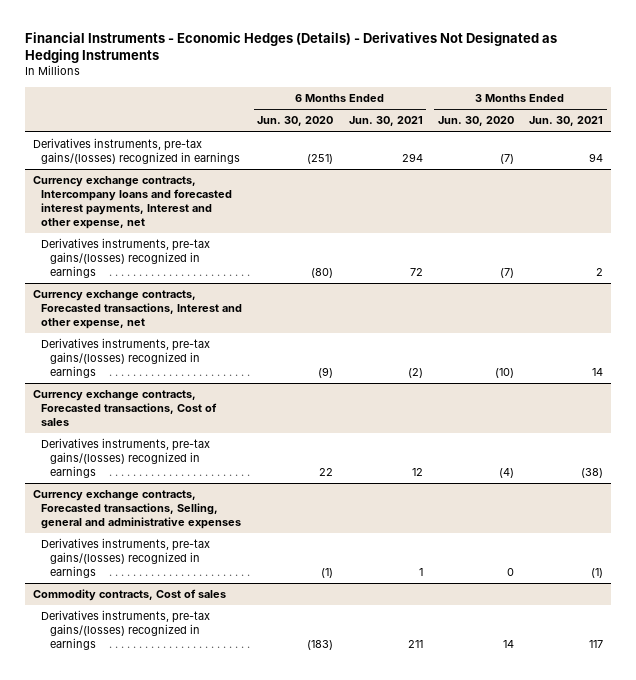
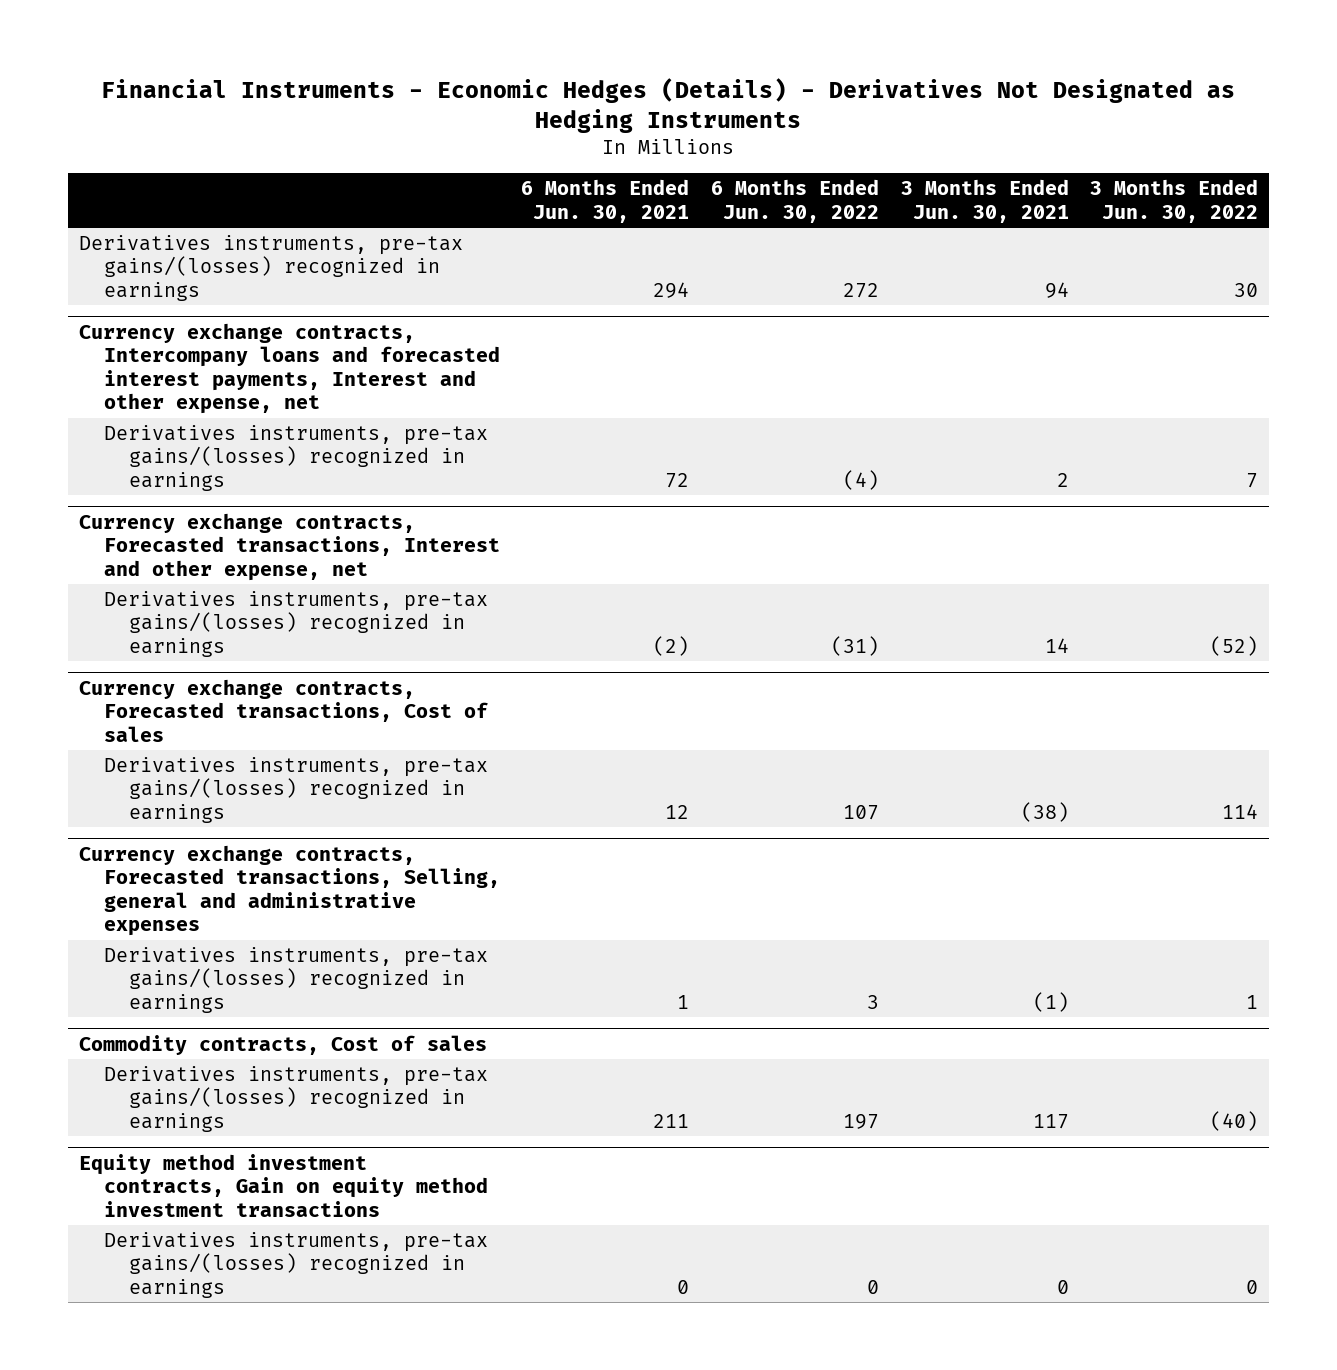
- | 6 Months Ended Jun. 30, 2020 | 6 Months Ended Jun. 30, 2021 | 3 Months Ended Jun. 30, 2020 | 3 Months Ended Jun. 30, 2021
+ | 6 Months Ended Jun. 30, 2021 | 6 Months Ended Jun. 30, 2022 | 3 Months Ended Jun. 30, 2021 | 3 Months Ended Jun. 30, 2022
+ Equity method investment contracts, Gain on equity method investment transactions
+ Derivatives instruments, pre-tax gains/(losses) recognized in earnings | 0 | 0 | 0 | 0

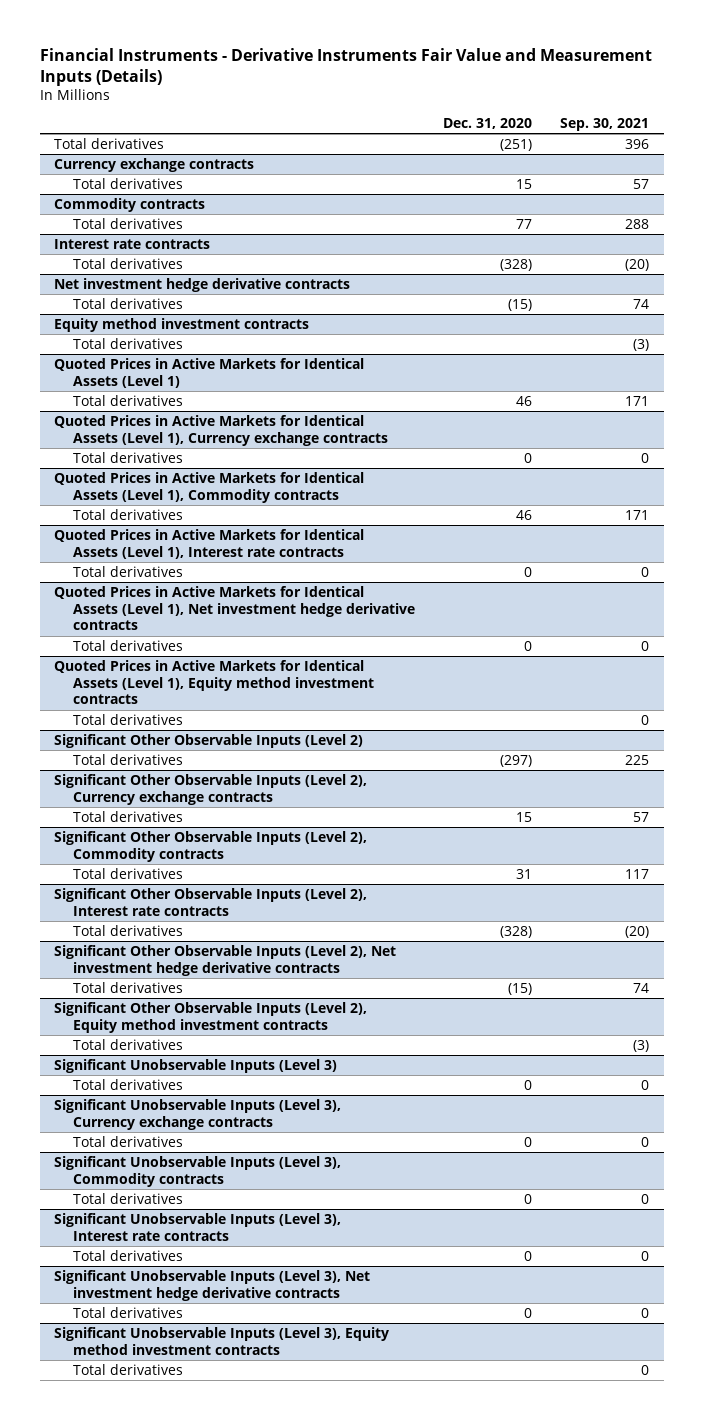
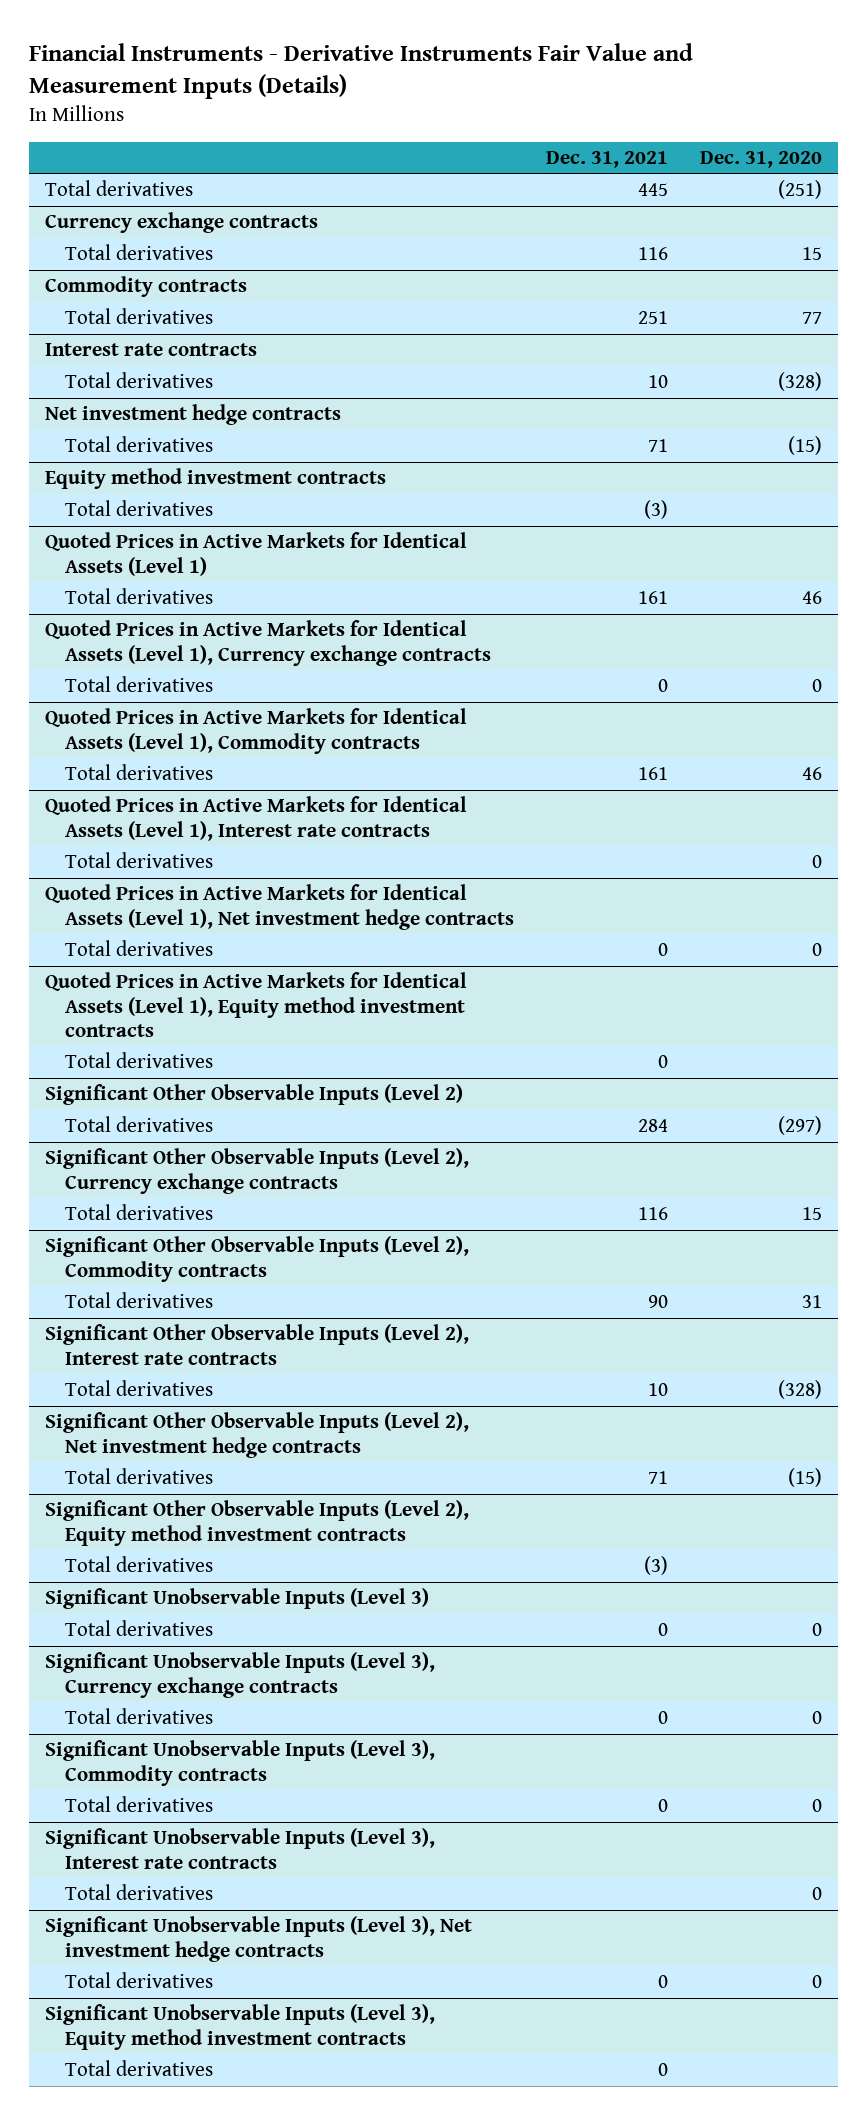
- | Dec. 31, 2020 | Sep. 30, 2021
+ | Dec. 31, 2021 | Dec. 31, 2020
- Net investment hedge derivative contracts
+ Net investment hedge contracts
- Quoted Prices in Active Markets for Identical Assets (Level 1), Net investment hedge derivative contracts
+ Quoted Prices in Active Markets for Identical Assets (Level 1), Net investment hedge contracts
- Significant Other Observable Inputs (Level 2), Net investment hedge derivative contracts
+ Significant Other Observable Inputs (Level 2), Net investment hedge contracts
- Significant Unobservable Inputs (Level 3), Net investment hedge derivative contracts
+ Significant Unobservable Inputs (Level 3), Net investment hedge contracts

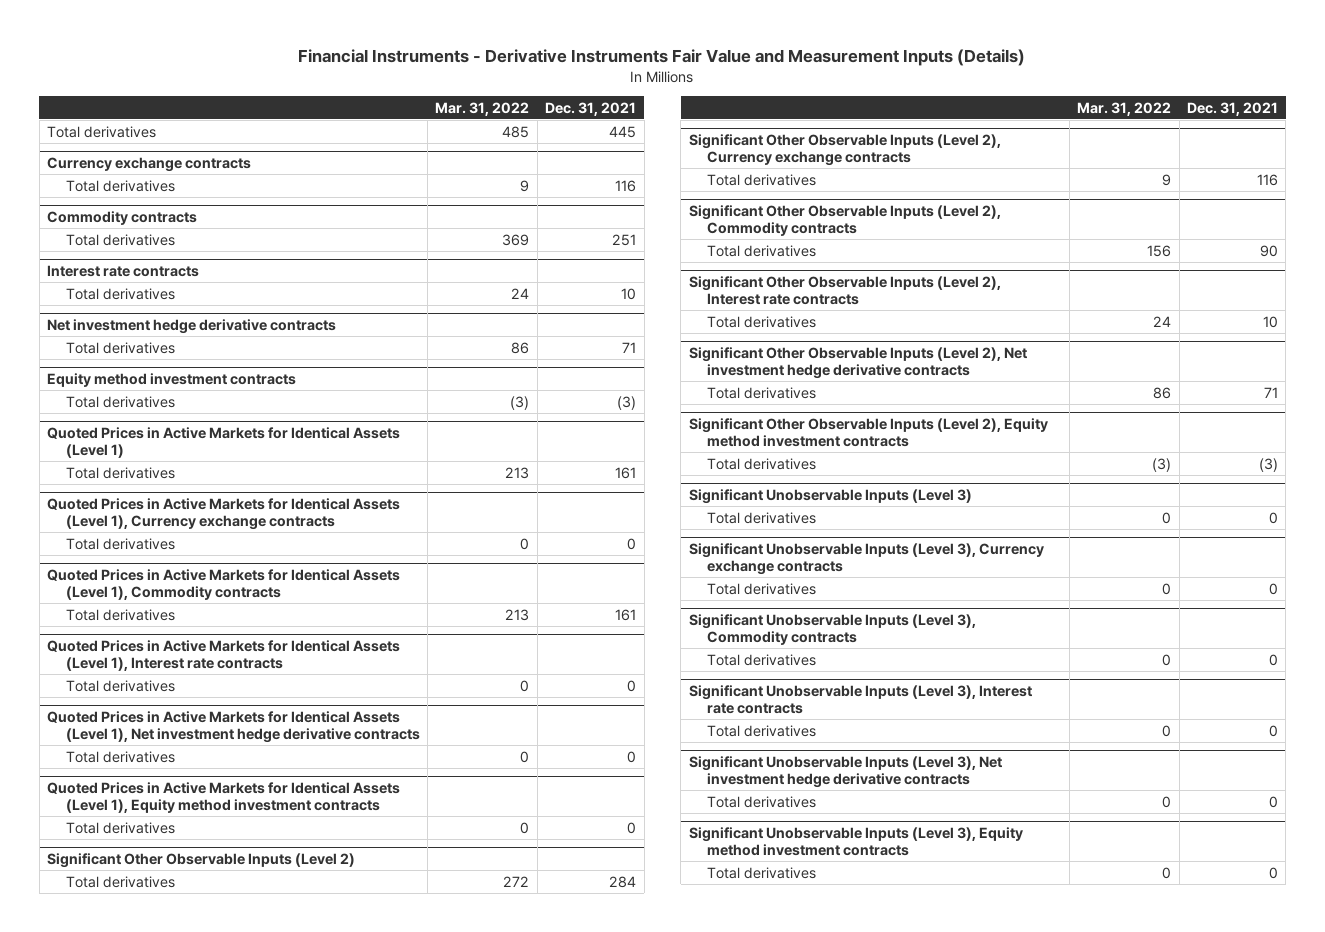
- | Dec. 31, 2021 | Dec. 31, 2020
+ | Mar. 31, 2022 | Dec. 31, 2021
- Net investment hedge contracts
+ Net investment hedge derivative contracts
@ Quoted Prices in Active Markets for Identical Assets (Level 1), Interest rate contracts
- Total derivatives | | 0
- Quoted Prices in Active Markets for Identical Assets (Level 1), Net investment hedge contracts
+ Quoted Prices in Active Markets for Identical Assets (Level 1), Net investment hedge derivative contracts
+ Total derivatives | 0 | 0
- Significant Other Observable Inputs (Level 2), Net investment hedge contracts
+ Significant Other Observable Inputs (Level 2), Net investment hedge derivative contracts
@ Significant Unobservable Inputs (Level 3), Interest rate contracts
- Total derivatives | | 0
- Significant Unobservable Inputs (Level 3), Net investment hedge contracts
+ Significant Unobservable Inputs (Level 3), Net investment hedge derivative contracts
+ Total derivatives | 0 | 0

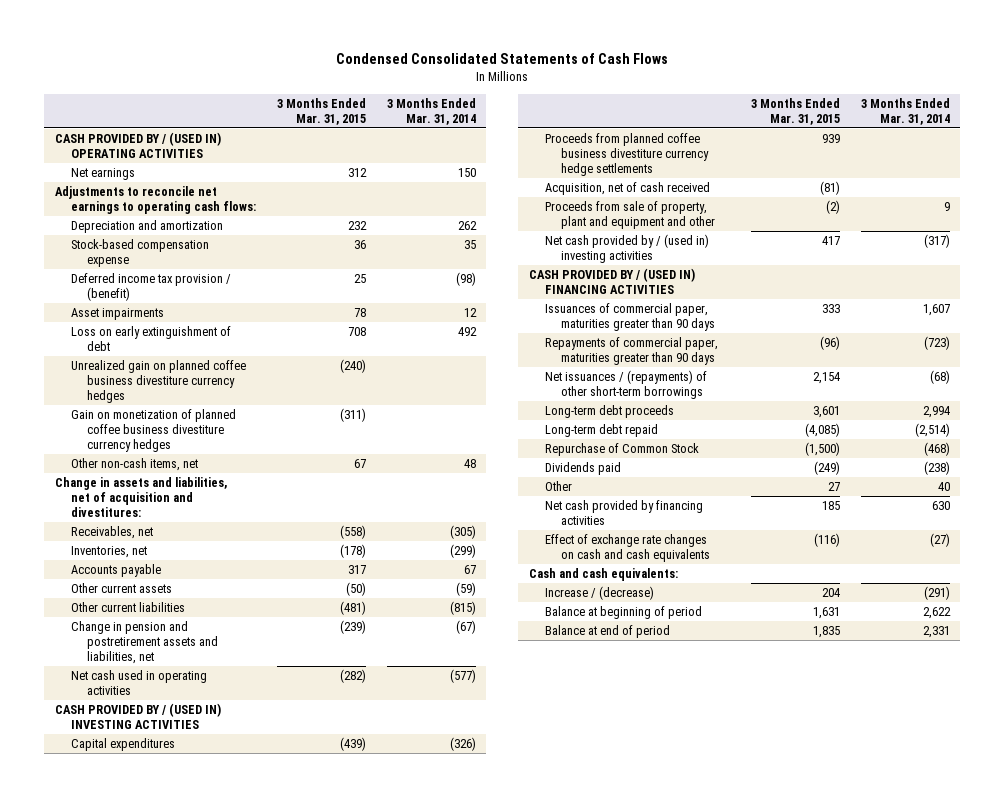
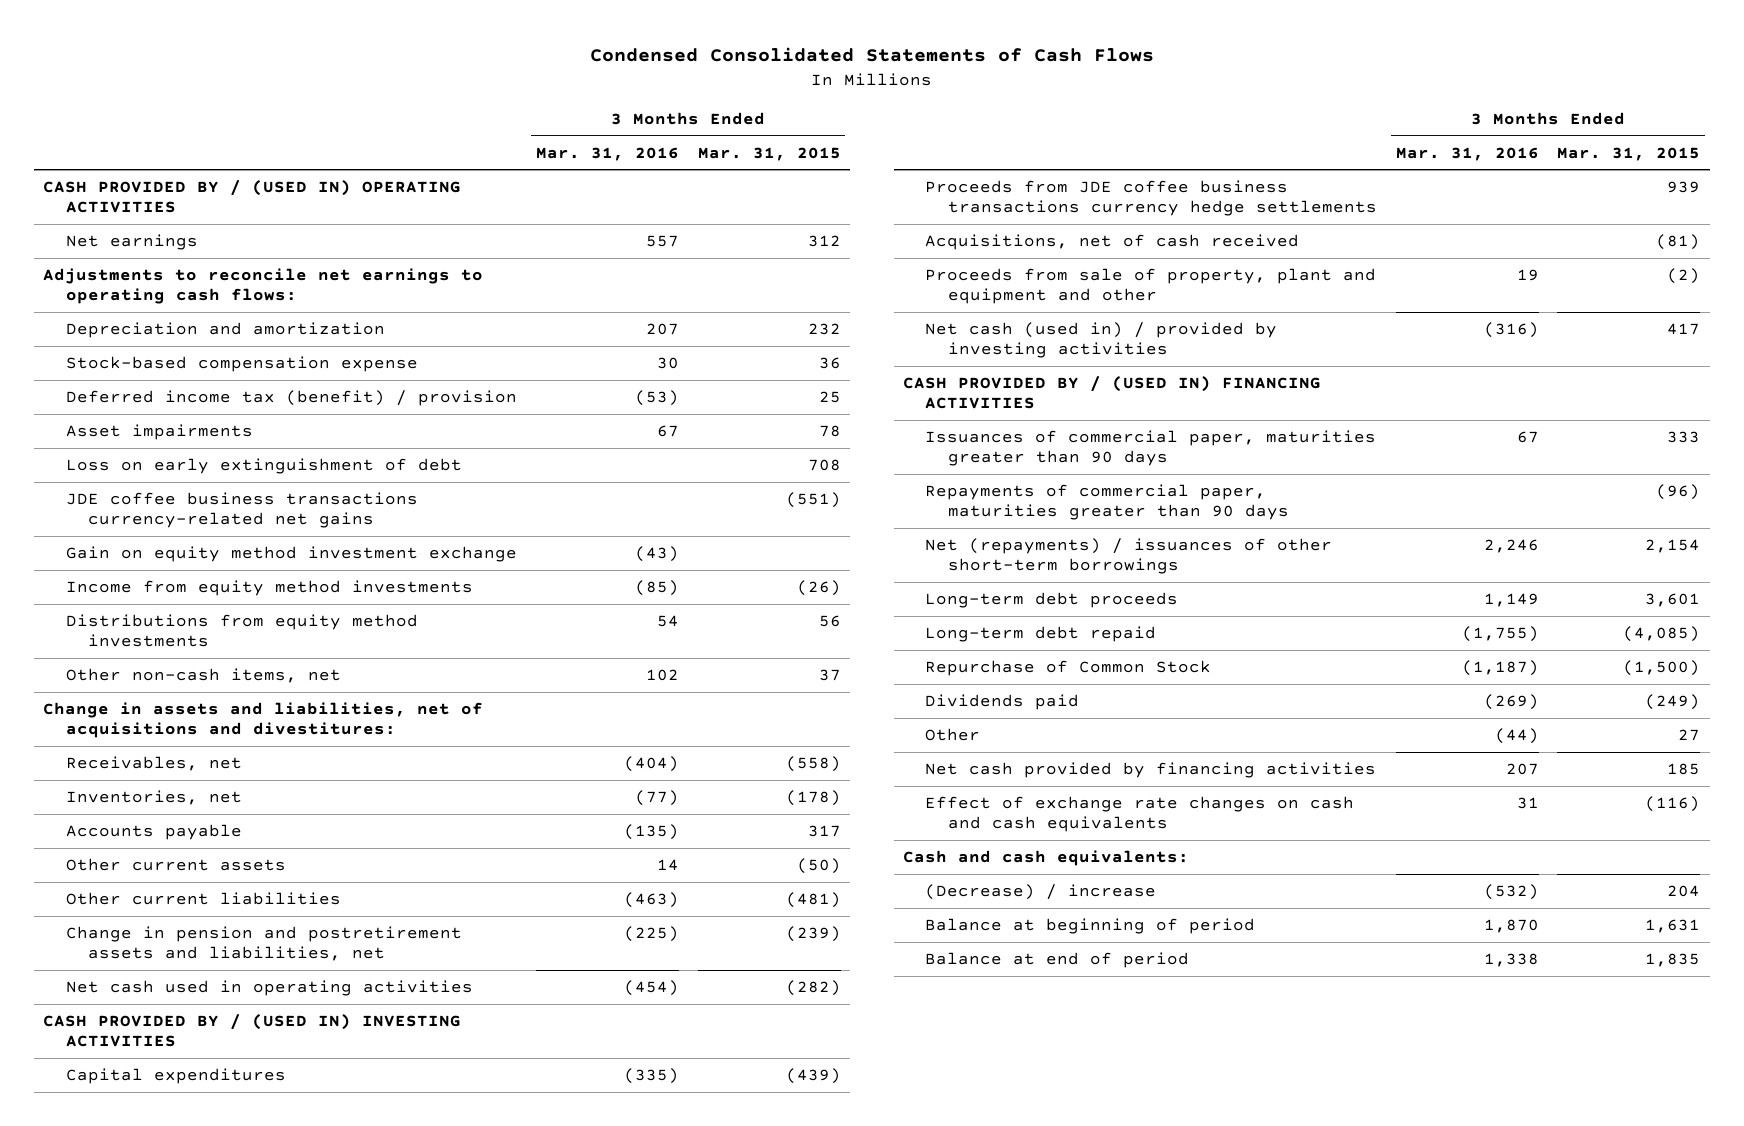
- | 3 Months Ended Mar. 31, 2015 | 3 Months Ended Mar. 31, 2014
+ | 3 Months Ended Mar. 31, 2016 | 3 Months Ended Mar. 31, 2015
- Deferred income tax provision / (benefit) | 25 | (98)
+ Deferred income tax (benefit) / provision | (53) | 25
- Unrealized gain on planned coffee business divestiture currency hedges | (240) |
- Gain on monetization of planned coffee business divestiture currency hedges | (311) |
- Other non-cash items, net | 67 | 48
- Change in assets and liabilities, net of acquisition and divestitures:
+ JDE coffee business transactions currency-related net gains | | (551)
+ Gain on equity method investment exchange | (43) |
+ Income from equity method investments | (85) | (26)
+ Distributions from equity method investments | 54 | 56
+ Other non-cash items, net | 102 | 37
+ Change in assets and liabilities, net of acquisitions and divestitures:
- Proceeds from planned coffee business divestiture currency hedge settlements | 939 |
- Acquisition, net of cash received | (81) |
+ Proceeds from JDE coffee business transactions currency hedge settlements | | 939
+ Acquisitions, net of cash received | | (81)
- Net cash provided by / (used in) investing activities | 417 | (317)
+ Net cash (used in) / provided by investing activities | (316) | 417
- Net issuances / (repayments) of other short-term borrowings | 2,154 | (68)
+ Net (repayments) / issuances of other short-term borrowings | 2,246 | 2,154
- Increase / (decrease) | 204 | (291)
+ (Decrease) / increase | (532) | 204

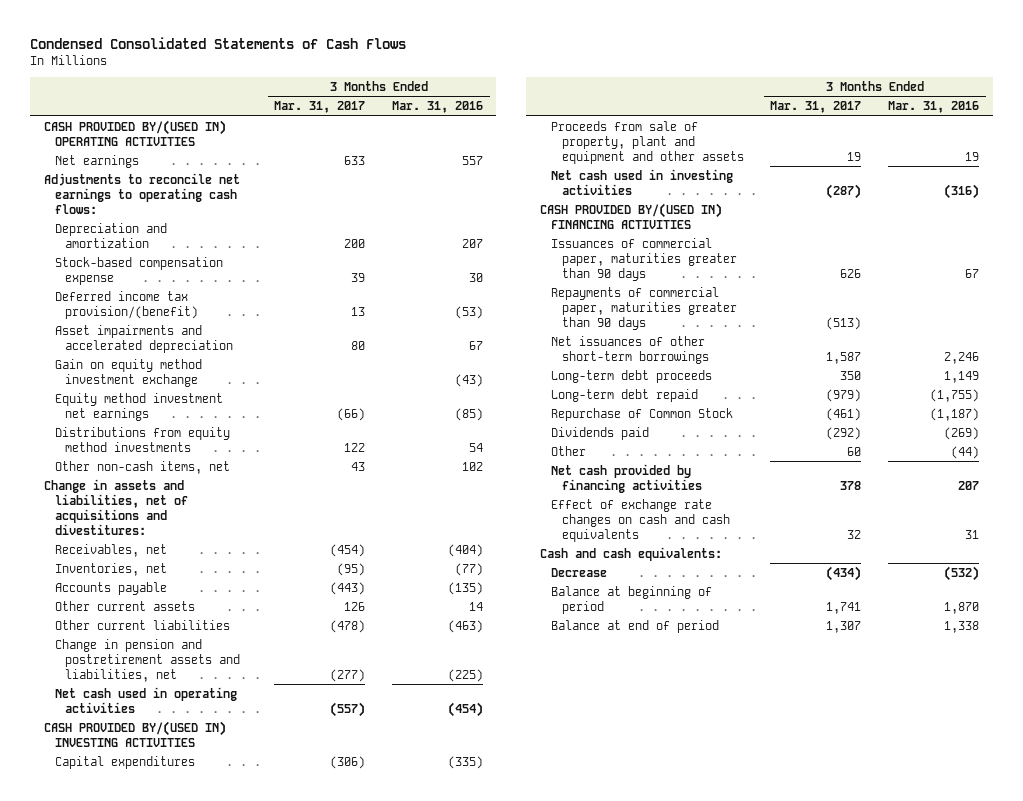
- | 3 Months Ended Mar. 31, 2016 | 3 Months Ended Mar. 31, 2015
+ | 3 Months Ended Mar. 31, 2017 | 3 Months Ended Mar. 31, 2016
- CASH PROVIDED BY / (USED IN) OPERATING ACTIVITIES
+ CASH PROVIDED BY/(USED IN) OPERATING ACTIVITIES
- Deferred income tax (benefit) / provision | (53) | 25
- Asset impairments | 67 | 78
- Loss on early extinguishment of debt | | 708
- JDE coffee business transactions currency-related net gains | | (551)
+ Deferred income tax provision/(benefit) | 13 | (53)
+ Asset impairments and accelerated depreciation | 80 | 67
- Income from equity method investments | (85) | (26)
+ Equity method investment net earnings | (66) | (85)
- CASH PROVIDED BY / (USED IN) INVESTING ACTIVITIES
+ CASH PROVIDED BY/(USED IN) INVESTING ACTIVITIES
- Proceeds from JDE coffee business transactions currency hedge settlements | | 939
- Acquisitions, net of cash received | | (81)
- Proceeds from sale of property, plant and equipment and other | 19 | (2)
- Net cash (used in) / provided by investing activities | (316) | 417
- CASH PROVIDED BY / (USED IN) FINANCING ACTIVITIES
+ Proceeds from sale of property, plant and equipment and other assets | 19 | 19
+ Net cash used in investing activities | (287) | (316)
+ CASH PROVIDED BY/(USED IN) FINANCING ACTIVITIES
- Net (repayments) / issuances of other short-term borrowings | 2,246 | 2,154
+ Net issuances of other short-term borrowings | 1,587 | 2,246
- (Decrease) / increase | (532) | 204
+ Decrease | (434) | (532)

